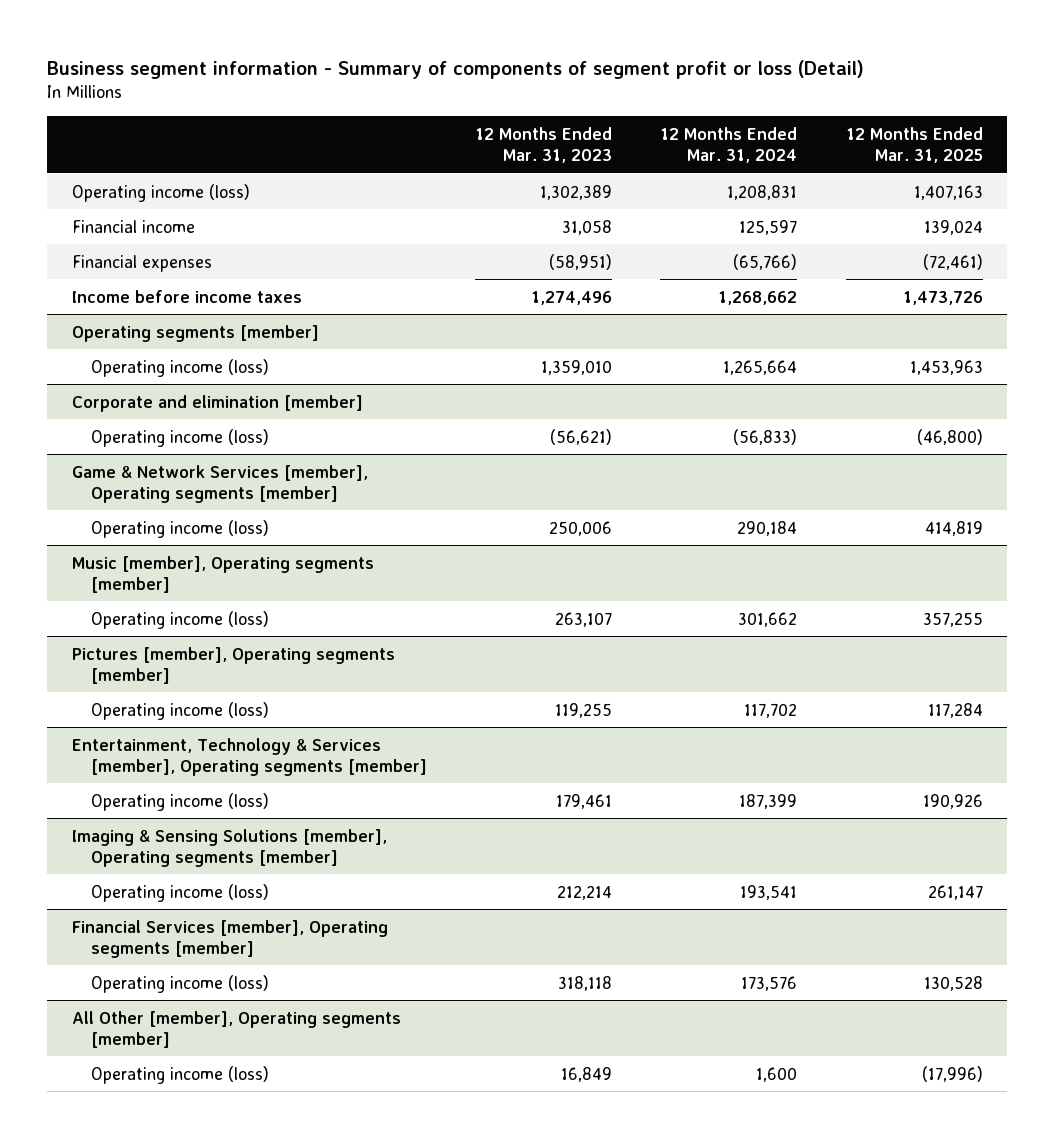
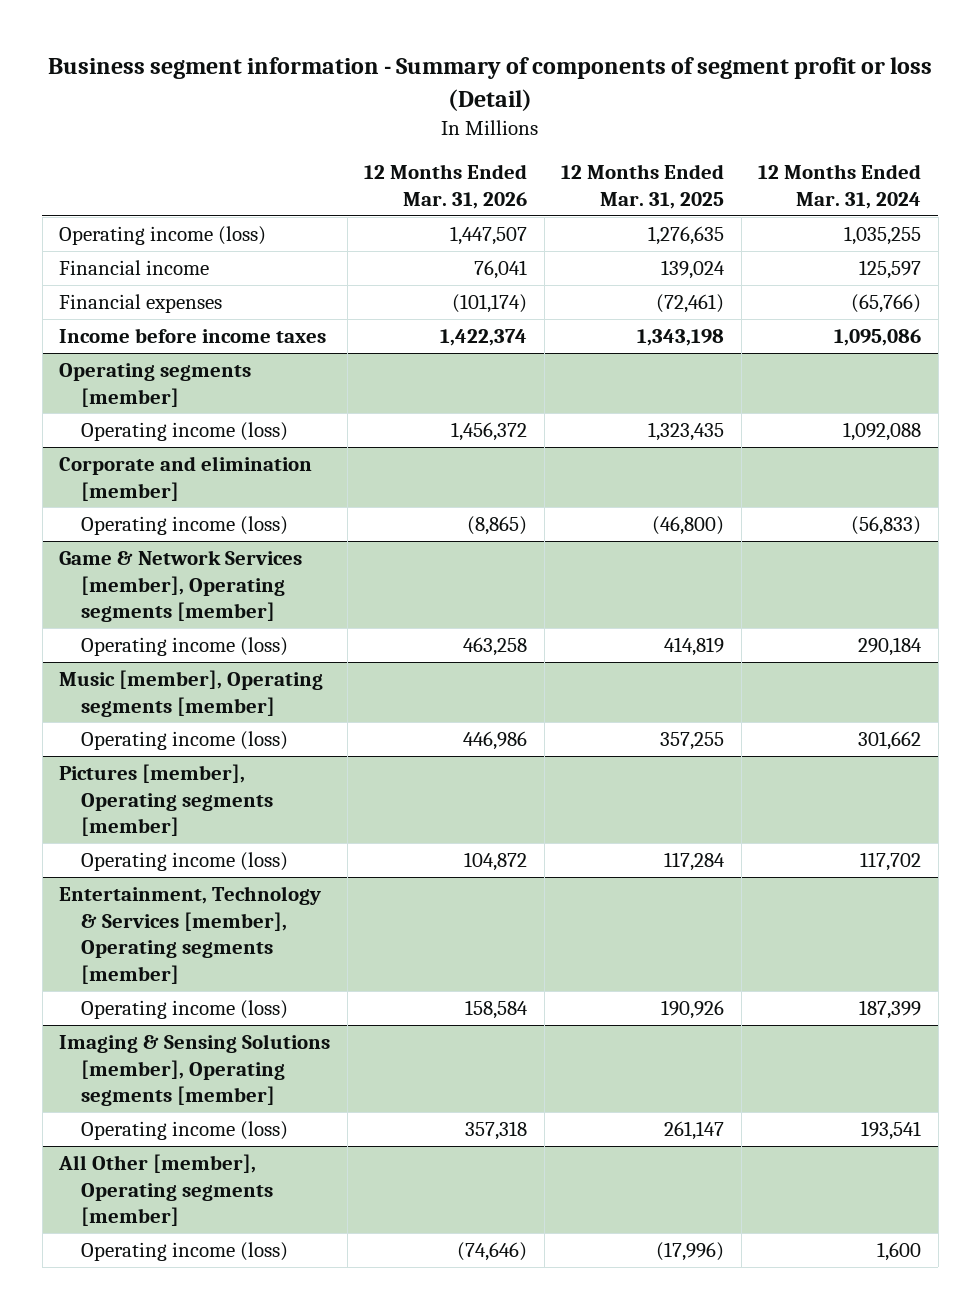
- | 12 Months Ended Mar. 31, 2023 | 12 Months Ended Mar. 31, 2024 | 12 Months Ended Mar. 31, 2025
+ | 12 Months Ended Mar. 31, 2026 | 12 Months Ended Mar. 31, 2025 | 12 Months Ended Mar. 31, 2024
- Operating income (loss) | 1,302,389 | 1,208,831 | 1,407,163
+ Operating income (loss) | 1,447,507 | 1,276,635 | 1,035,255
- Income before income taxes | 1,274,496 | 1,268,662 | 1,473,726
+ Income before income taxes | 1,422,374 | 1,343,198 | 1,095,086
@ Operating segments [member]
- Operating income (loss) | 1,359,010 | 1,265,664 | 1,453,963
+ Operating income (loss) | 1,456,372 | 1,323,435 | 1,092,088
- Financial Services [member], Operating segments [member]
- Operating income (loss) | 318,118 | 173,576 | 130,528

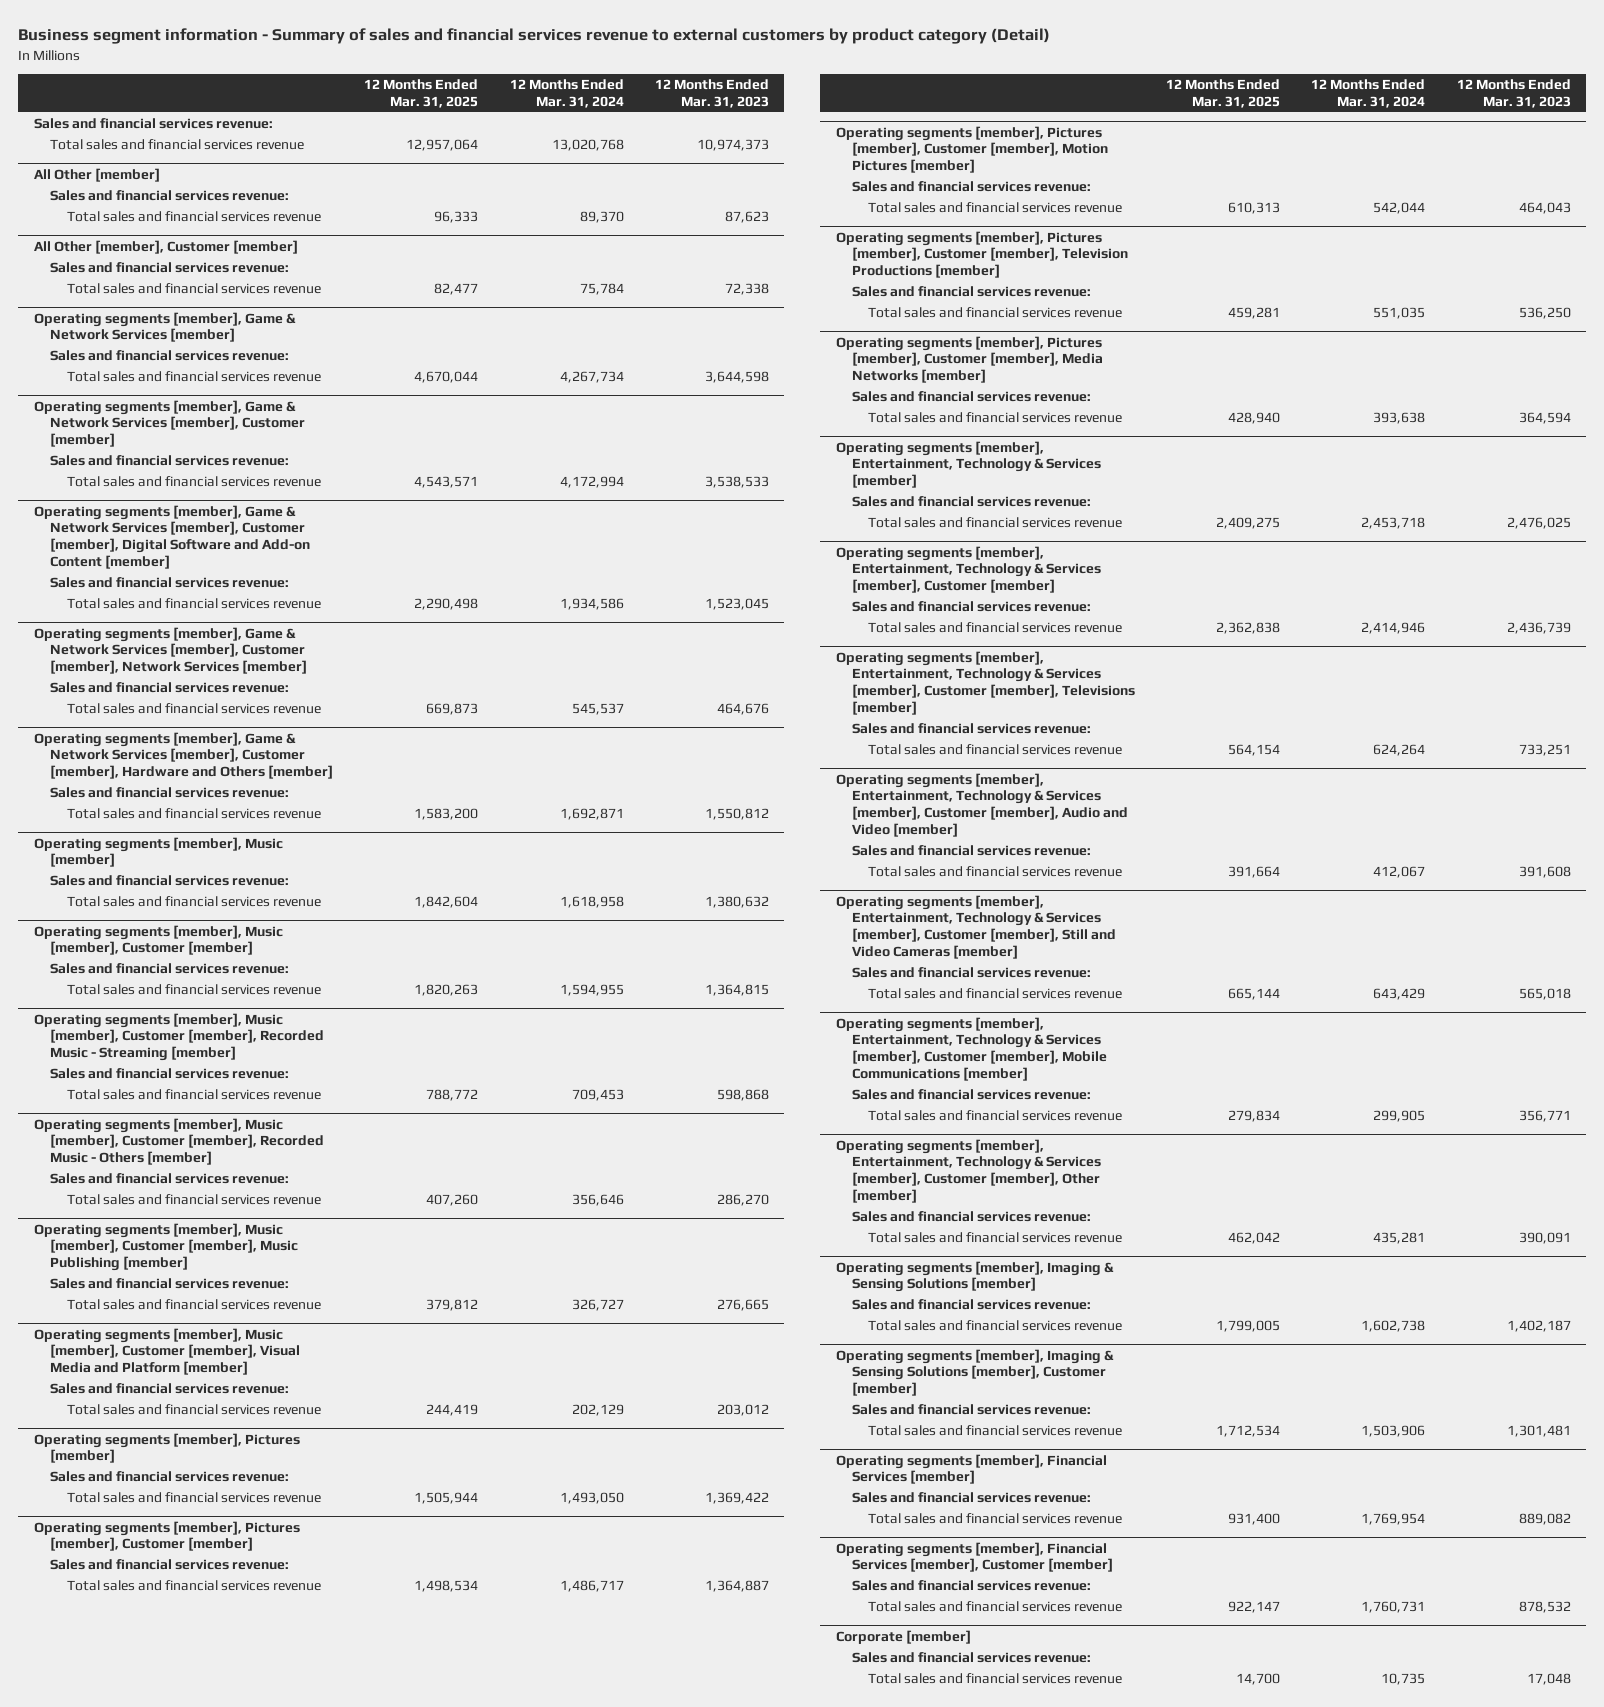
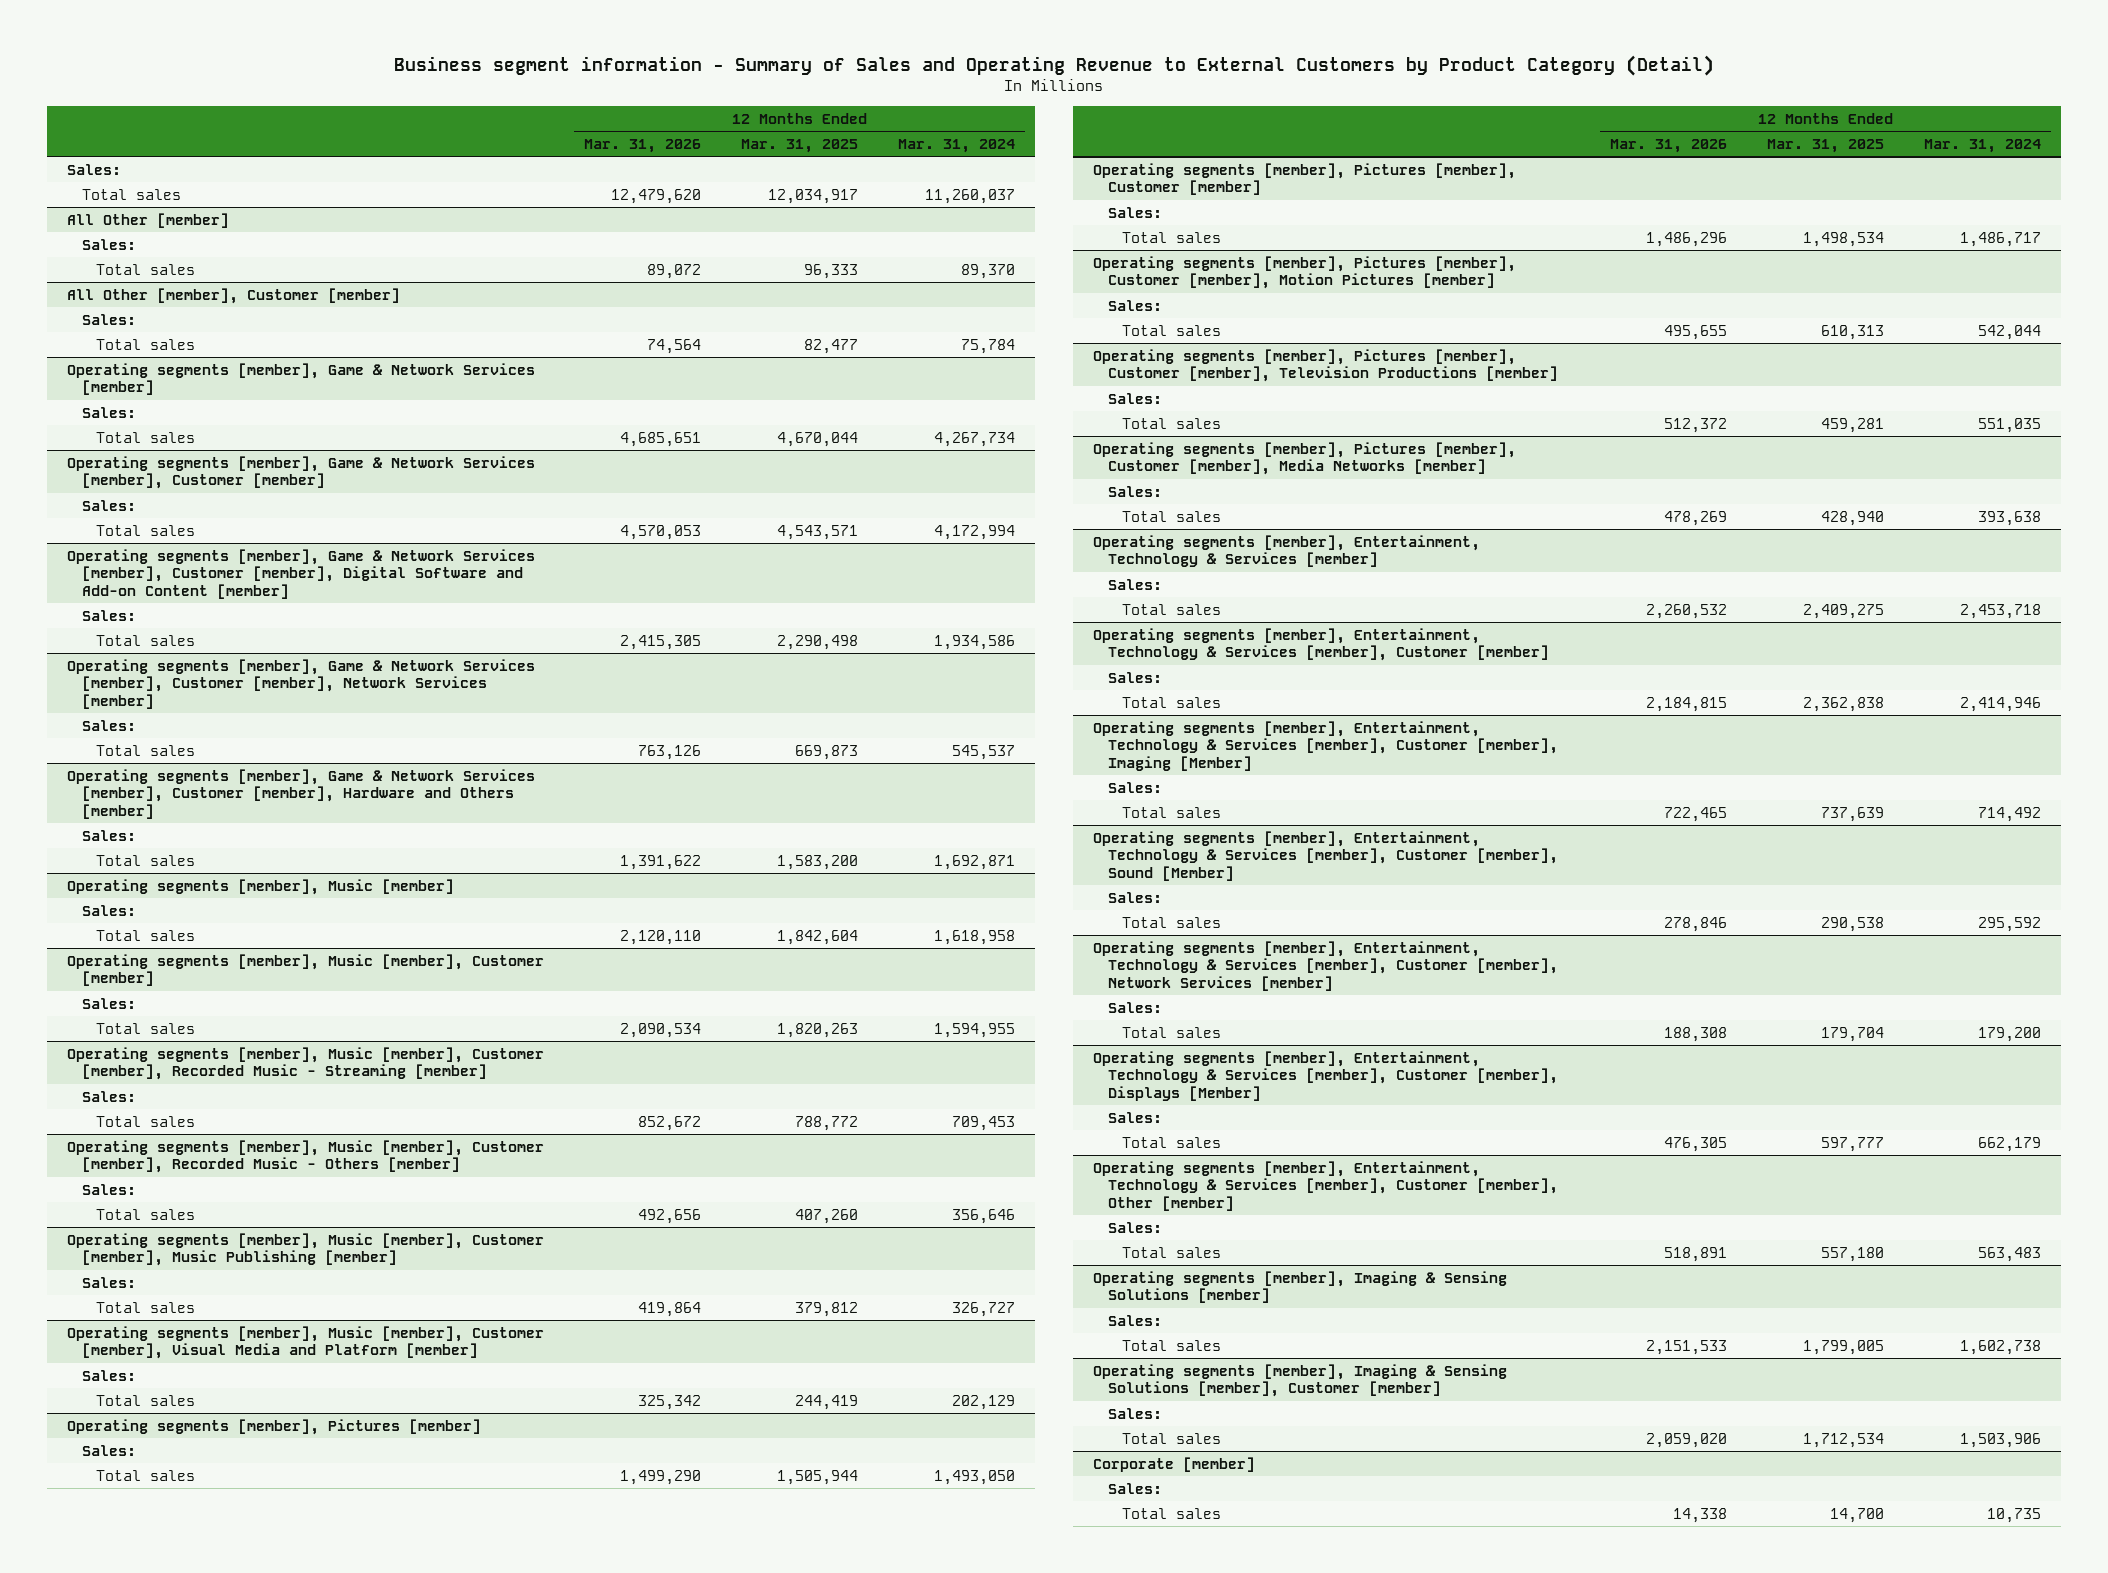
- Business segment information - Summary of sales and financial services revenue to external customers by product category (Detail)
+ Business segment information - Summary of Sales and Operating Revenue to External Customers by Product Category (Detail)
- | 12 Months Ended Mar. 31, 2025 | 12 Months Ended Mar. 31, 2024 | 12 Months Ended Mar. 31, 2023
+ | 12 Months Ended Mar. 31, 2026 | 12 Months Ended Mar. 31, 2025 | 12 Months Ended Mar. 31, 2024
- Sales and financial services revenue:
- Total sales and financial services revenue | 12,957,064 | 13,020,768 | 10,974,373
+ Sales:
+ Total sales | 12,479,620 | 12,034,917 | 11,260,037
@ All Other [member]
- Sales and financial services revenue:
- Total sales and financial services revenue | 96,333 | 89,370 | 87,623
+ Sales:
+ Total sales | 89,072 | 96,333 | 89,370
@ All Other [member], Customer [member]
- Sales and financial services revenue:
- Total sales and financial services revenue | 82,477 | 75,784 | 72,338
+ Sales:
+ Total sales | 74,564 | 82,477 | 75,784
@ Operating segments [member], Game & Network Services [member]
- Sales and financial services revenue:
- Total sales and financial services revenue | 4,670,044 | 4,267,734 | 3,644,598
+ Sales:
+ Total sales | 4,685,651 | 4,670,044 | 4,267,734
@ Operating segments [member], Game & Network Services [member], Customer [member]
- Sales and financial services revenue:
- Total sales and financial services revenue | 4,543,571 | 4,172,994 | 3,538,533
+ Sales:
+ Total sales | 4,570,053 | 4,543,571 | 4,172,994
@ Operating segments [member], Game & Network Services [member], Customer [member], Digital Software and Add-on Content [member]
- Sales and financial services revenue:
- Total sales and financial services revenue | 2,290,498 | 1,934,586 | 1,523,045
+ Sales:
+ Total sales | 2,415,305 | 2,290,498 | 1,934,586
@ Operating segments [member], Game & Network Services [member], Customer [member], Network Services [member]
- Sales and financial services revenue:
- Total sales and financial services revenue | 669,873 | 545,537 | 464,676
+ Sales:
+ Total sales | 763,126 | 669,873 | 545,537
@ Operating segments [member], Game & Network Services [member], Customer [member], Hardware and Others [member]
- Sales and financial services revenue:
- Total sales and financial services revenue | 1,583,200 | 1,692,871 | 1,550,812
+ Sales:
+ Total sales | 1,391,622 | 1,583,200 | 1,692,871
@ Operating segments [member], Music [member]
- Sales and financial services revenue:
- Total sales and financial services revenue | 1,842,604 | 1,618,958 | 1,380,632
+ Sales:
+ Total sales | 2,120,110 | 1,842,604 | 1,618,958
@ Operating segments [member], Music [member], Customer [member]
- Sales and financial services revenue:
- Total sales and financial services revenue | 1,820,263 | 1,594,955 | 1,364,815
+ Sales:
+ Total sales | 2,090,534 | 1,820,263 | 1,594,955
@ Operating segments [member], Music [member], Customer [member], Recorded Music - Streaming [member]
- Sales and financial services revenue:
- Total sales and financial services revenue | 788,772 | 709,453 | 598,868
+ Sales:
+ Total sales | 852,672 | 788,772 | 709,453
@ Operating segments [member], Music [member], Customer [member], Recorded Music - Others [member]
- Sales and financial services revenue:
- Total sales and financial services revenue | 407,260 | 356,646 | 286,270
+ Sales:
+ Total sales | 492,656 | 407,260 | 356,646
@ Operating segments [member], Music [member], Customer [member], Music Publishing [member]
- Sales and financial services revenue:
- Total sales and financial services revenue | 379,812 | 326,727 | 276,665
+ Sales:
+ Total sales | 419,864 | 379,812 | 326,727
@ Operating segments [member], Music [member], Customer [member], Visual Media and Platform [member]
- Sales and financial services revenue:
- Total sales and financial services revenue | 244,419 | 202,129 | 203,012
+ Sales:
+ Total sales | 325,342 | 244,419 | 202,129
@ Operating segments [member], Pictures [member]
- Sales and financial services revenue:
- Total sales and financial services revenue | 1,505,944 | 1,493,050 | 1,369,422
+ Sales:
+ Total sales | 1,499,290 | 1,505,944 | 1,493,050
@ Operating segments [member], Pictures [member], Customer [member]
- Sales and financial services revenue:
- Total sales and financial services revenue | 1,498,534 | 1,486,717 | 1,364,887
+ Sales:
+ Total sales | 1,486,296 | 1,498,534 | 1,486,717
@ Operating segments [member], Pictures [member], Customer [member], Motion Pictures [member]
- Sales and financial services revenue:
- Total sales and financial services revenue | 610,313 | 542,044 | 464,043
+ Sales:
+ Total sales | 495,655 | 610,313 | 542,044
@ Operating segments [member], Pictures [member], Customer [member], Television Productions [member]
- Sales and financial services revenue:
- Total sales and financial services revenue | 459,281 | 551,035 | 536,250
+ Sales:
+ Total sales | 512,372 | 459,281 | 551,035
@ Operating segments [member], Pictures [member], Customer [member], Media Networks [member]
- Sales and financial services revenue:
- Total sales and financial services revenue | 428,940 | 393,638 | 364,594
+ Sales:
+ Total sales | 478,269 | 428,940 | 393,638
@ Operating segments [member], Entertainment, Technology & Services [member]
- Sales and financial services revenue:
- Total sales and financial services revenue | 2,409,275 | 2,453,718 | 2,476,025
+ Sales:
+ Total sales | 2,260,532 | 2,409,275 | 2,453,718
@ Operating segments [member], Entertainment, Technology & Services [member], Customer [member]
- Sales and financial services revenue:
- Total sales and financial services revenue | 2,362,838 | 2,414,946 | 2,436,739
- Operating segments [member], Entertainment, Technology & Services [member], Customer [member], Televisions [member]
- Sales and financial services revenue:
- Total sales and financial services revenue | 564,154 | 624,264 | 733,251
- Operating segments [member], Entertainment, Technology & Services [member], Customer [member], Audio and Video [member]
- Sales and financial services revenue:
- Total sales and financial services revenue | 391,664 | 412,067 | 391,608
- Operating segments [member], Entertainment, Technology & Services [member], Customer [member], Still and Video Cameras [member]
- Sales and financial services revenue:
- Total sales and financial services revenue | 665,144 | 643,429 | 565,018
- Operating segments [member], Entertainment, Technology & Services [member], Customer [member], Mobile Communications [member]
- Sales and financial services revenue:
- Total sales and financial services revenue | 279,834 | 299,905 | 356,771
@ Operating segments [member], Entertainment, Technology & Services [member], Customer [member]
+ Sales:
+ Total sales | 2,184,815 | 2,362,838 | 2,414,946
+ Operating segments [member], Entertainment, Technology & Services [member], Customer [member], Imaging [Member]
+ Sales:
+ Total sales | 722,465 | 737,639 | 714,492
+ Operating segments [member], Entertainment, Technology & Services [member], Customer [member], Sound [Member]
+ Sales:
+ Total sales | 278,846 | 290,538 | 295,592
+ Operating segments [member], Entertainment, Technology & Services [member], Customer [member], Network Services [member]
+ Sales:
+ Total sales | 188,308 | 179,704 | 179,200
+ Operating segments [member], Entertainment, Technology & Services [member], Customer [member], Displays [Member]
+ Sales:
+ Total sales | 476,305 | 597,777 | 662,179
@ Operating segments [member], Entertainment, Technology & Services [member], Customer [member], Other [member]
- Sales and financial services revenue:
- Total sales and financial services revenue | 462,042 | 435,281 | 390,091
+ Sales:
+ Total sales | 518,891 | 557,180 | 563,483
@ Operating segments [member], Imaging & Sensing Solutions [member]
- Sales and financial services revenue:
- Total sales and financial services revenue | 1,799,005 | 1,602,738 | 1,402,187
+ Sales:
+ Total sales | 2,151,533 | 1,799,005 | 1,602,738
@ Operating segments [member], Imaging & Sensing Solutions [member], Customer [member]
- Sales and financial services revenue:
- Total sales and financial services revenue | 1,712,534 | 1,503,906 | 1,301,481
- Operating segments [member], Financial Services [member]
- Sales and financial services revenue:
- Total sales and financial services revenue | 931,400 | 1,769,954 | 889,082
- Operating segments [member], Financial Services [member], Customer [member]
- Sales and financial services revenue:
- Total sales and financial services revenue | 922,147 | 1,760,731 | 878,532
@ Operating segments [member], Imaging & Sensing Solutions [member], Customer [member]
+ Sales:
+ Total sales | 2,059,020 | 1,712,534 | 1,503,906
@ Corporate [member]
- Sales and financial services revenue:
- Total sales and financial services revenue | 14,700 | 10,735 | 17,048
+ Sales:
+ Total sales | 14,338 | 14,700 | 10,735

